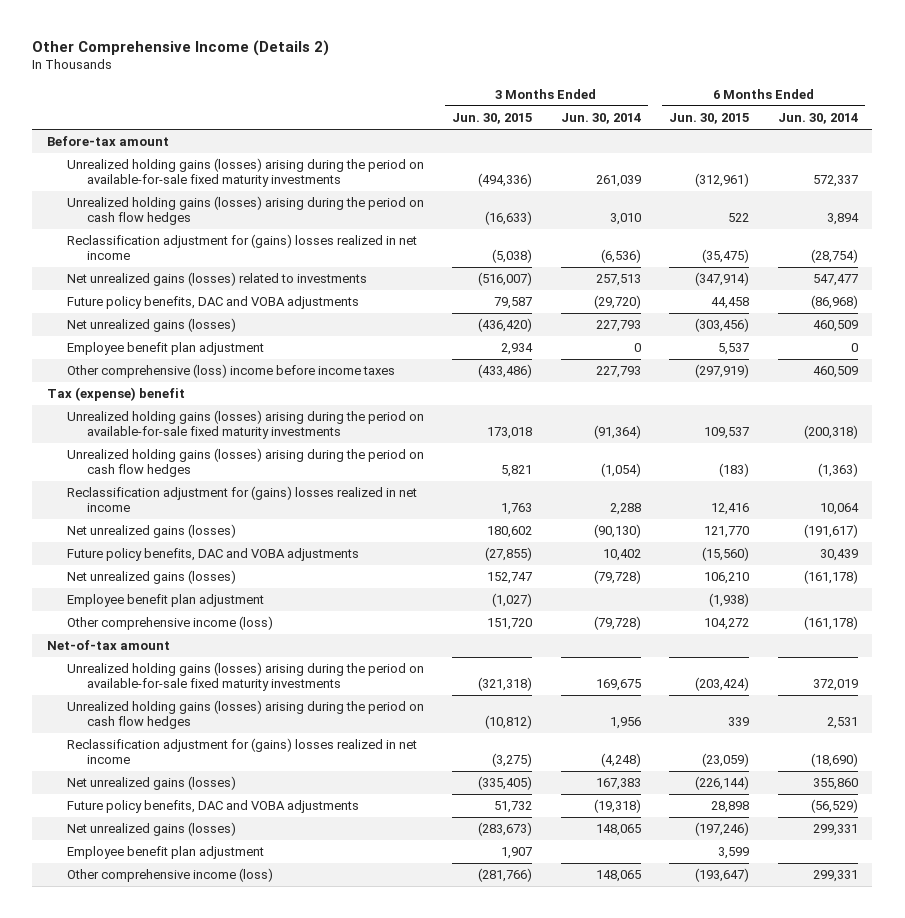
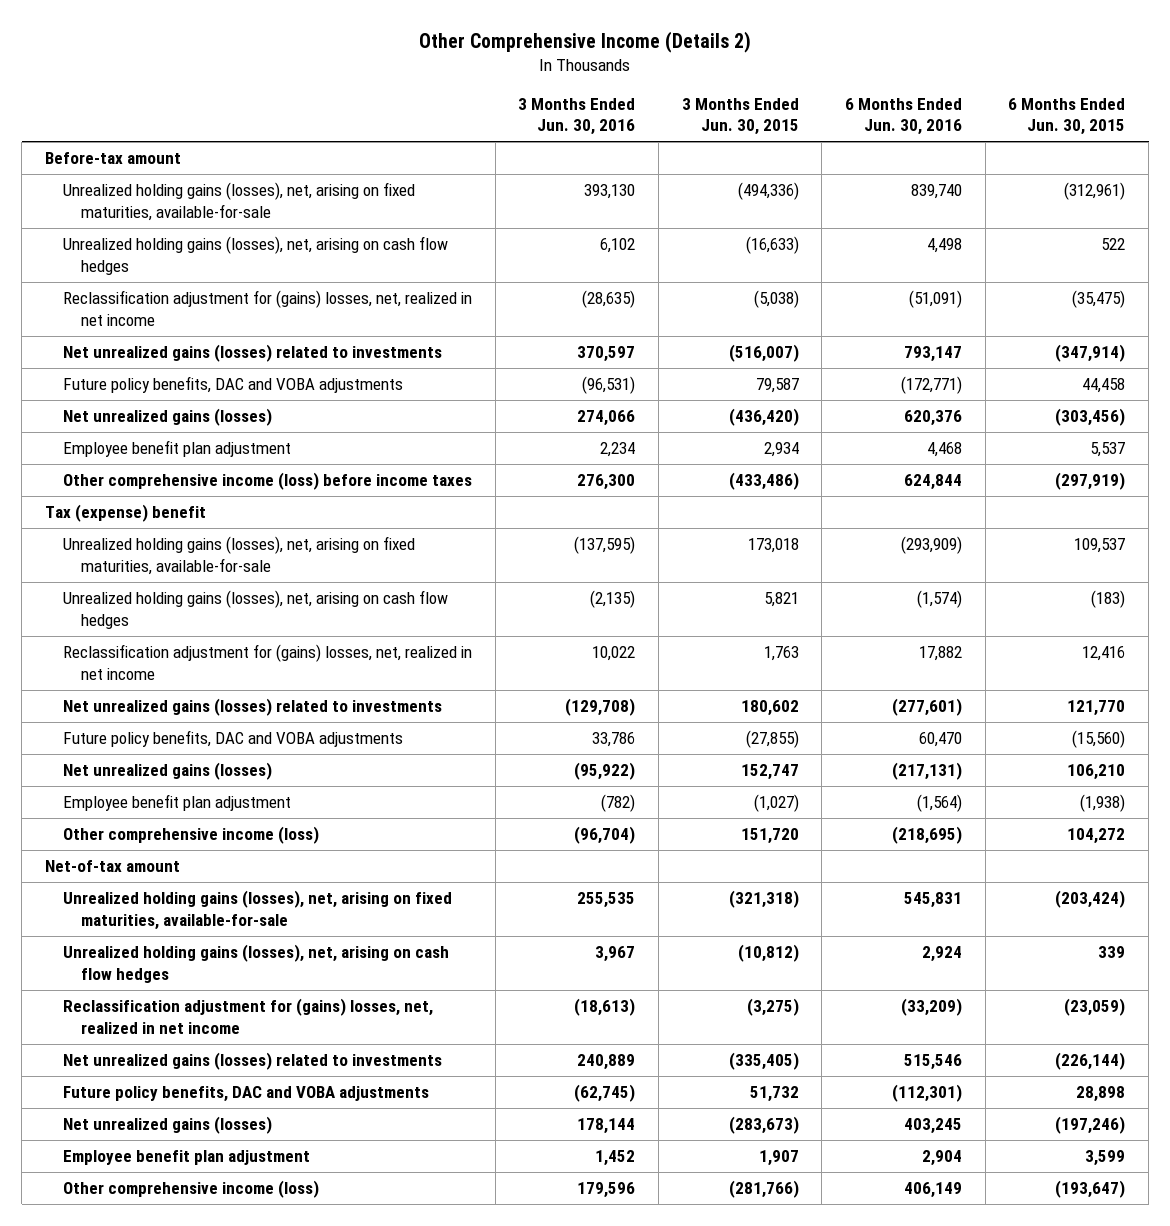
- | 3 Months Ended Jun. 30, 2015 | 3 Months Ended Jun. 30, 2014 | 6 Months Ended Jun. 30, 2015 | 6 Months Ended Jun. 30, 2014
+ | 3 Months Ended Jun. 30, 2016 | 3 Months Ended Jun. 30, 2015 | 6 Months Ended Jun. 30, 2016 | 6 Months Ended Jun. 30, 2015
- Unrealized holding gains (losses) arising during the period on available-for-sale fixed maturity investments | (494,336) | 261,039 | (312,961) | 572,337
- Unrealized holding gains (losses) arising during the period on cash flow hedges | (16,633) | 3,010 | 522 | 3,894
- Reclassification adjustment for (gains) losses realized in net income | (5,038) | (6,536) | (35,475) | (28,754)
+ Unrealized holding gains (losses), net, arising on fixed maturities, available-for-sale | 393,130 | (494,336) | 839,740 | (312,961)
+ Unrealized holding gains (losses), net, arising on cash flow hedges | 6,102 | (16,633) | 4,498 | 522
+ Reclassification adjustment for (gains) losses, net, realized in net income | (28,635) | (5,038) | (51,091) | (35,475)
- Other comprehensive (loss) income before income taxes | (433,486) | 227,793 | (297,919) | 460,509
+ Other comprehensive income (loss) before income taxes | 276,300 | (433,486) | 624,844 | (297,919)
- Unrealized holding gains (losses) arising during the period on available-for-sale fixed maturity investments | 173,018 | (91,364) | 109,537 | (200,318)
- Unrealized holding gains (losses) arising during the period on cash flow hedges | 5,821 | (1,054) | (183) | (1,363)
- Reclassification adjustment for (gains) losses realized in net income | 1,763 | 2,288 | 12,416 | 10,064
- Net unrealized gains (losses) | 180,602 | (90,130) | 121,770 | (191,617)
+ Unrealized holding gains (losses), net, arising on fixed maturities, available-for-sale | (137,595) | 173,018 | (293,909) | 109,537
+ Unrealized holding gains (losses), net, arising on cash flow hedges | (2,135) | 5,821 | (1,574) | (183)
+ Reclassification adjustment for (gains) losses, net, realized in net income | 10,022 | 1,763 | 17,882 | 12,416
+ Net unrealized gains (losses) related to investments | (129,708) | 180,602 | (277,601) | 121,770
- Unrealized holding gains (losses) arising during the period on available-for-sale fixed maturity investments | (321,318) | 169,675 | (203,424) | 372,019
- Unrealized holding gains (losses) arising during the period on cash flow hedges | (10,812) | 1,956 | 339 | 2,531
- Reclassification adjustment for (gains) losses realized in net income | (3,275) | (4,248) | (23,059) | (18,690)
- Net unrealized gains (losses) | (335,405) | 167,383 | (226,144) | 355,860
+ Unrealized holding gains (losses), net, arising on fixed maturities, available-for-sale | 255,535 | (321,318) | 545,831 | (203,424)
+ Unrealized holding gains (losses), net, arising on cash flow hedges | 3,967 | (10,812) | 2,924 | 339
+ Reclassification adjustment for (gains) losses, net, realized in net income | (18,613) | (3,275) | (33,209) | (23,059)
+ Net unrealized gains (losses) related to investments | 240,889 | (335,405) | 515,546 | (226,144)

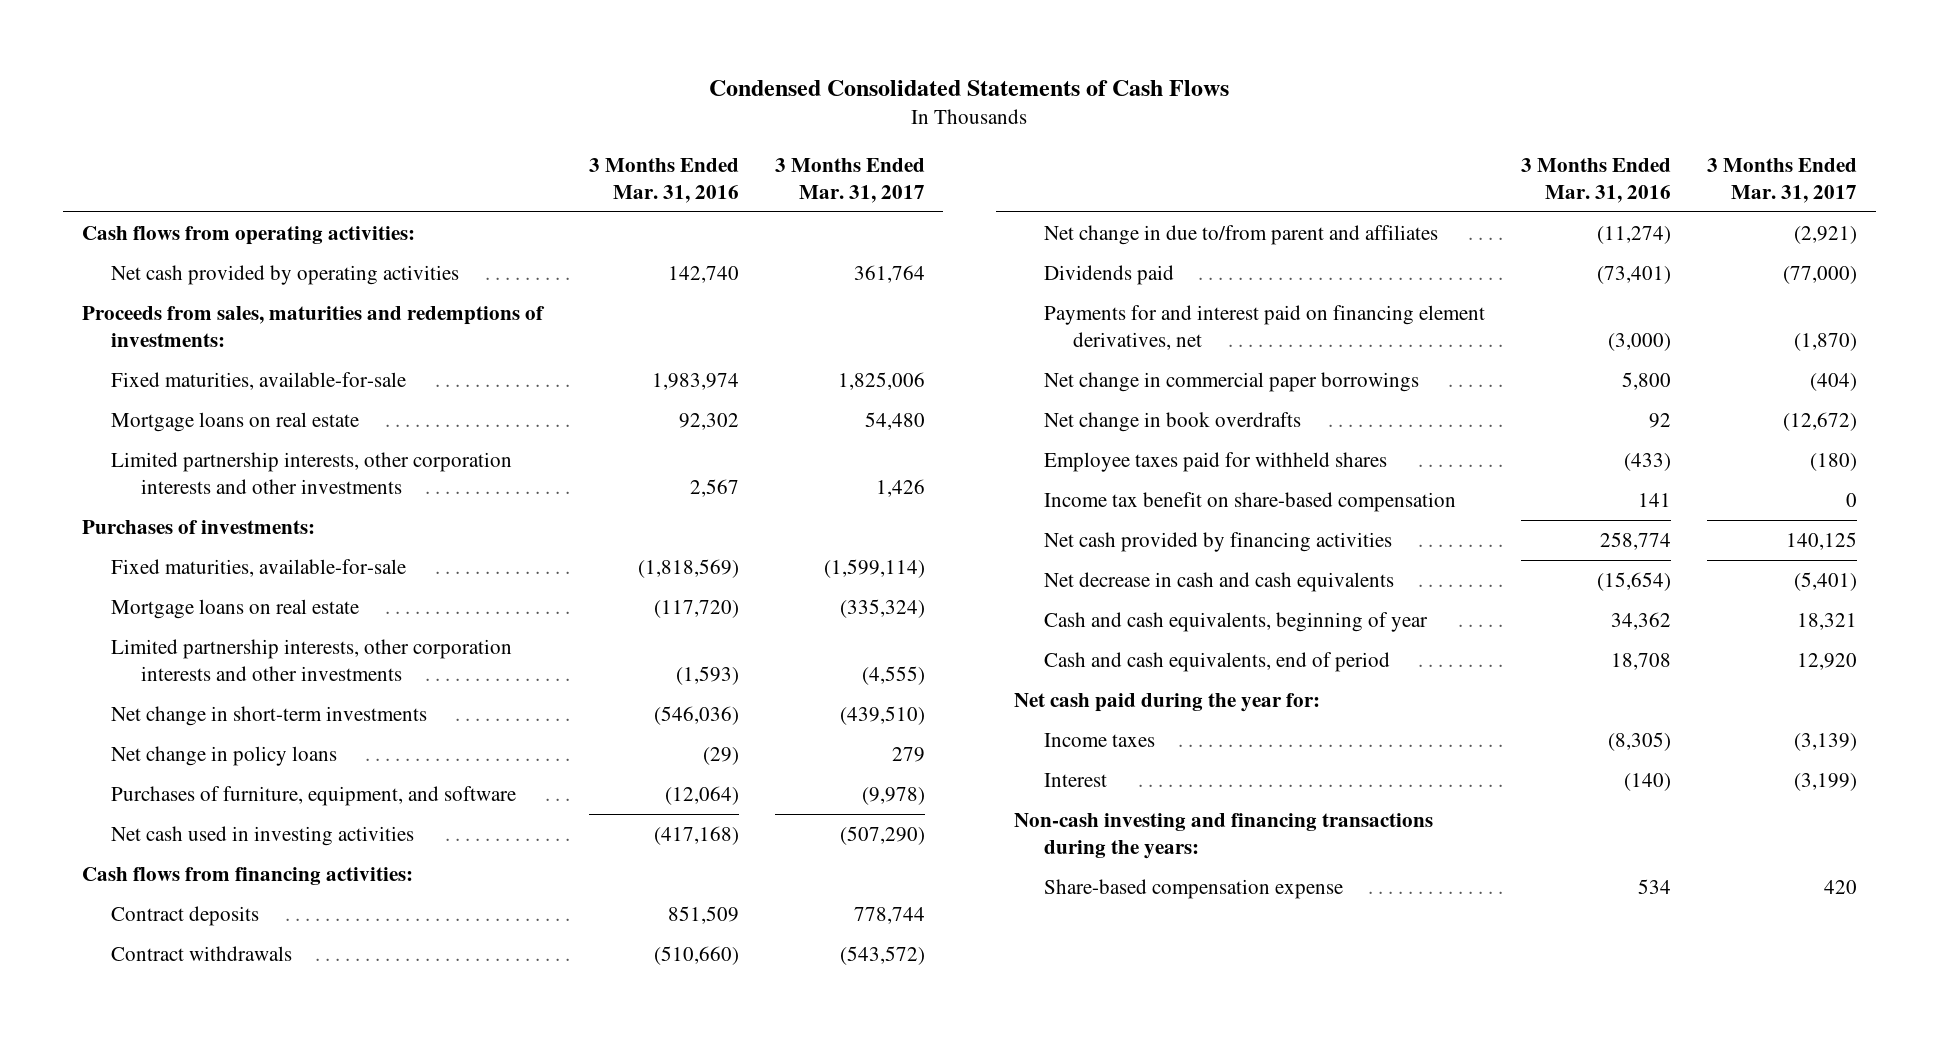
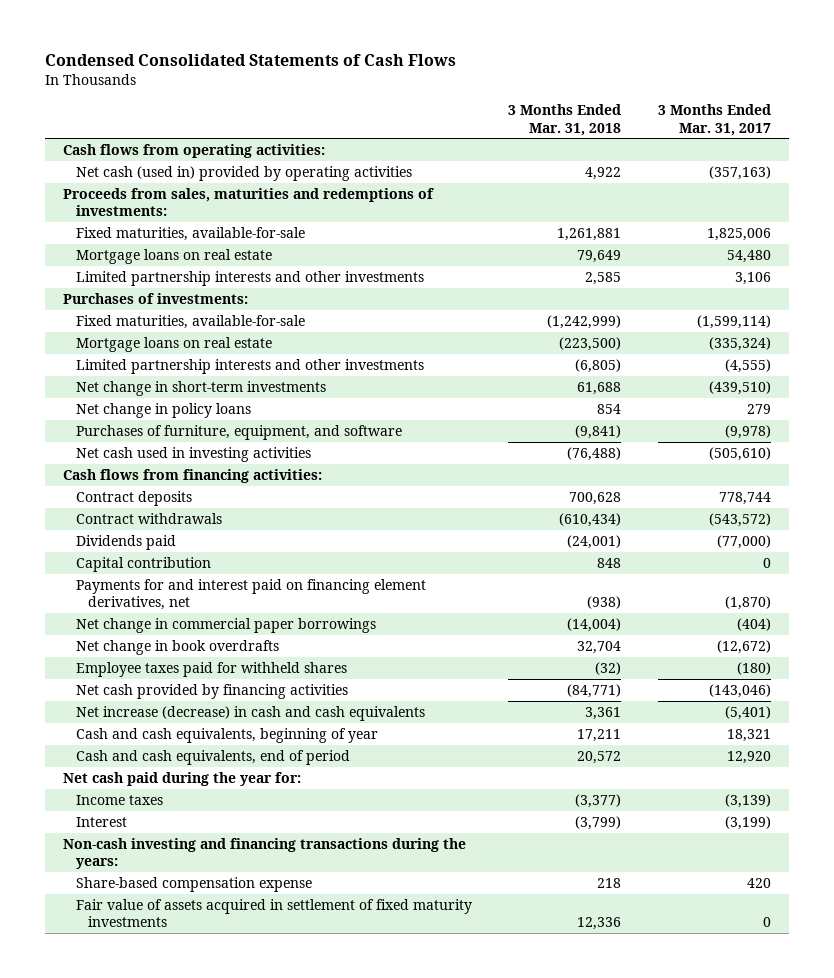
- | 3 Months Ended Mar. 31, 2016 | 3 Months Ended Mar. 31, 2017
+ | 3 Months Ended Mar. 31, 2018 | 3 Months Ended Mar. 31, 2017
- Net cash provided by operating activities | 142,740 | 361,764
+ Net cash (used in) provided by operating activities | 4,922 | (357,163)
- Limited partnership interests, other corporation interests and other investments | 2,567 | 1,426
+ Limited partnership interests and other investments | 2,585 | 3,106
- Limited partnership interests, other corporation interests and other investments | (1,593) | (4,555)
+ Limited partnership interests and other investments | (6,805) | (4,555)
- Net cash used in investing activities | (417,168) | (507,290)
+ Net cash used in investing activities | (76,488) | (505,610)
- Net change in due to/from parent and affiliates | (11,274) | (2,921)
+ Capital contribution | 848 | 0
- Income tax benefit on share-based compensation | 141 | 0
- Net cash provided by financing activities | 258,774 | 140,125
- Net decrease in cash and cash equivalents | (15,654) | (5,401)
+ Net cash provided by financing activities | (84,771) | (143,046)
+ Net increase (decrease) in cash and cash equivalents | 3,361 | (5,401)
+ Fair value of assets acquired in settlement of fixed maturity investments | 12,336 | 0

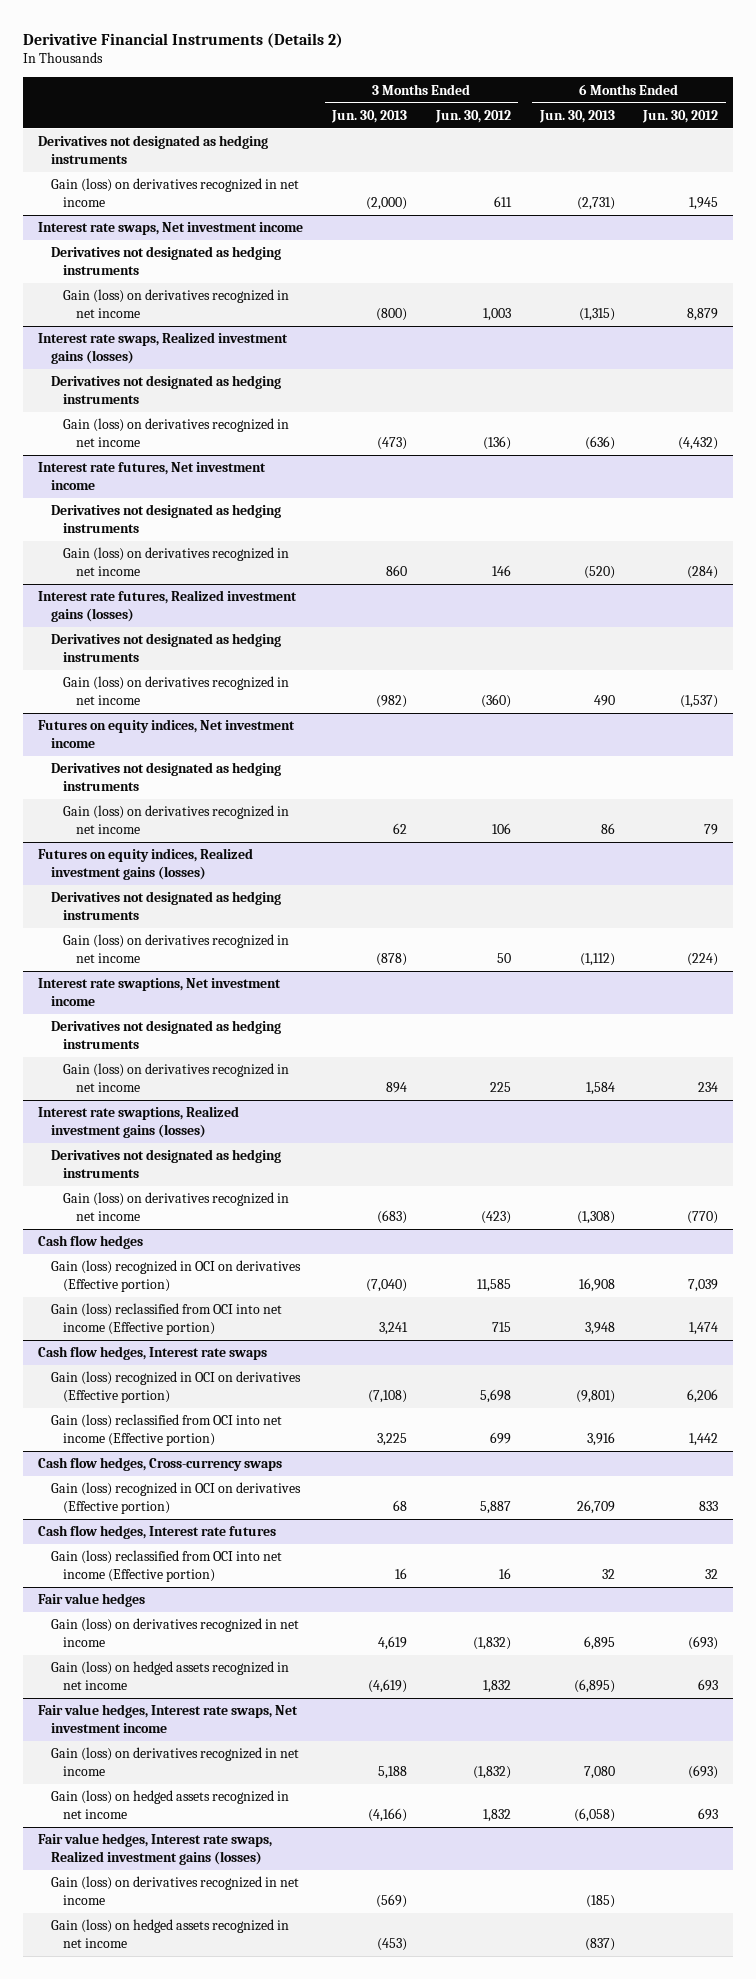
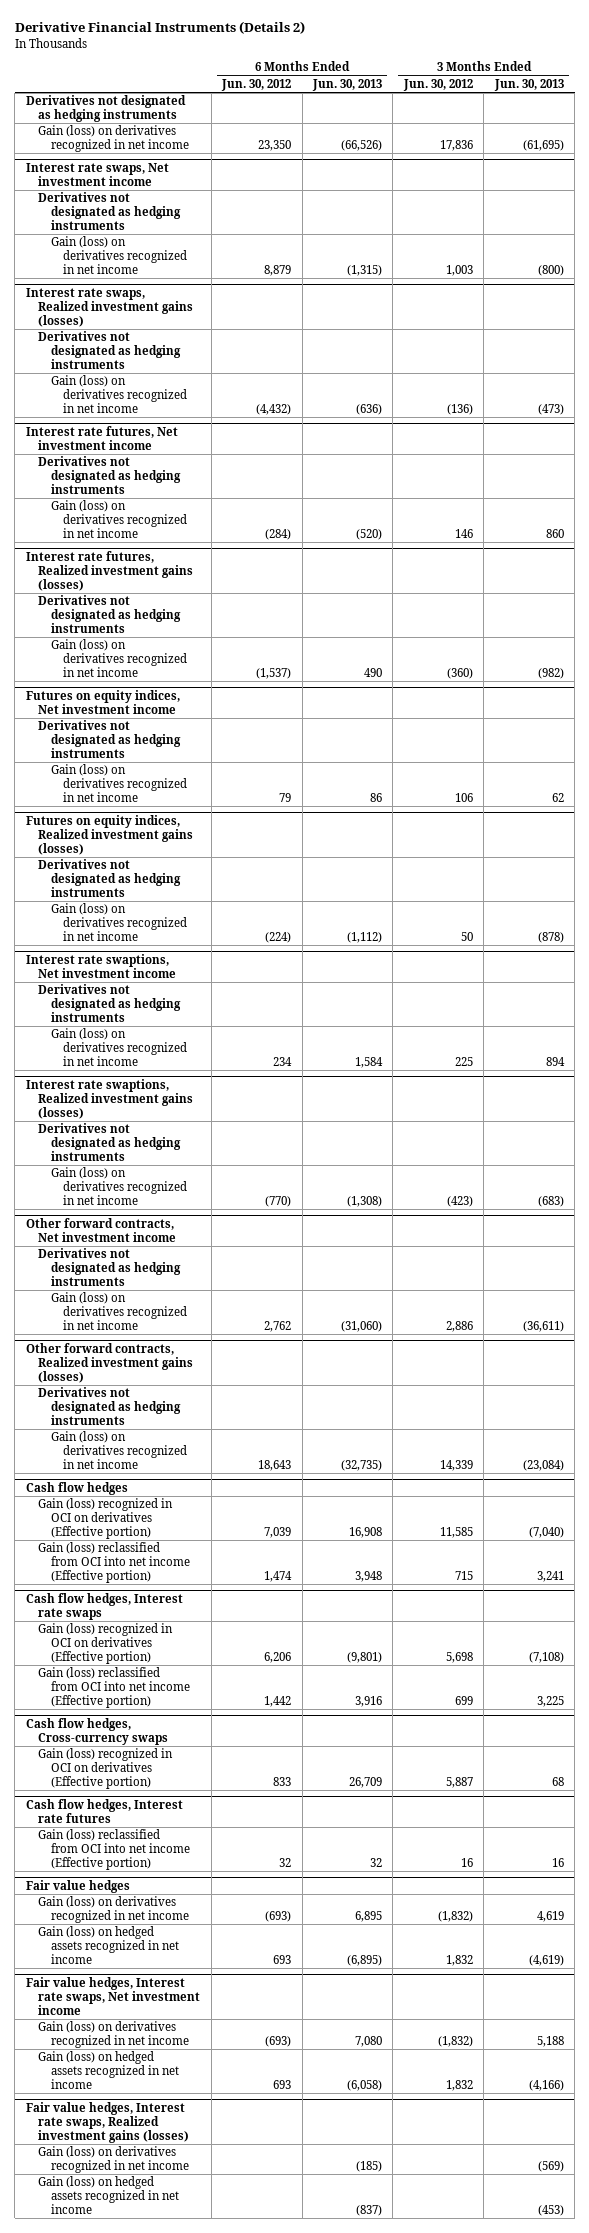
- | 3 Months Ended Jun. 30, 2013 | 3 Months Ended Jun. 30, 2012 | 6 Months Ended Jun. 30, 2013 | 6 Months Ended Jun. 30, 2012
+ | 6 Months Ended Jun. 30, 2012 | 6 Months Ended Jun. 30, 2013 | 3 Months Ended Jun. 30, 2012 | 3 Months Ended Jun. 30, 2013
- Gain (loss) on derivatives recognized in net income | (2,000) | 611 | (2,731) | 1,945
+ Gain (loss) on derivatives recognized in net income | 23,350 | (66,526) | 17,836 | (61,695)
+ Other forward contracts, Net investment income
+ Derivatives not designated as hedging instruments
+ Gain (loss) on derivatives recognized in net income | 2,762 | (31,060) | 2,886 | (36,611)
+ Other forward contracts, Realized investment gains (losses)
+ Derivatives not designated as hedging instruments
+ Gain (loss) on derivatives recognized in net income | 18,643 | (32,735) | 14,339 | (23,084)

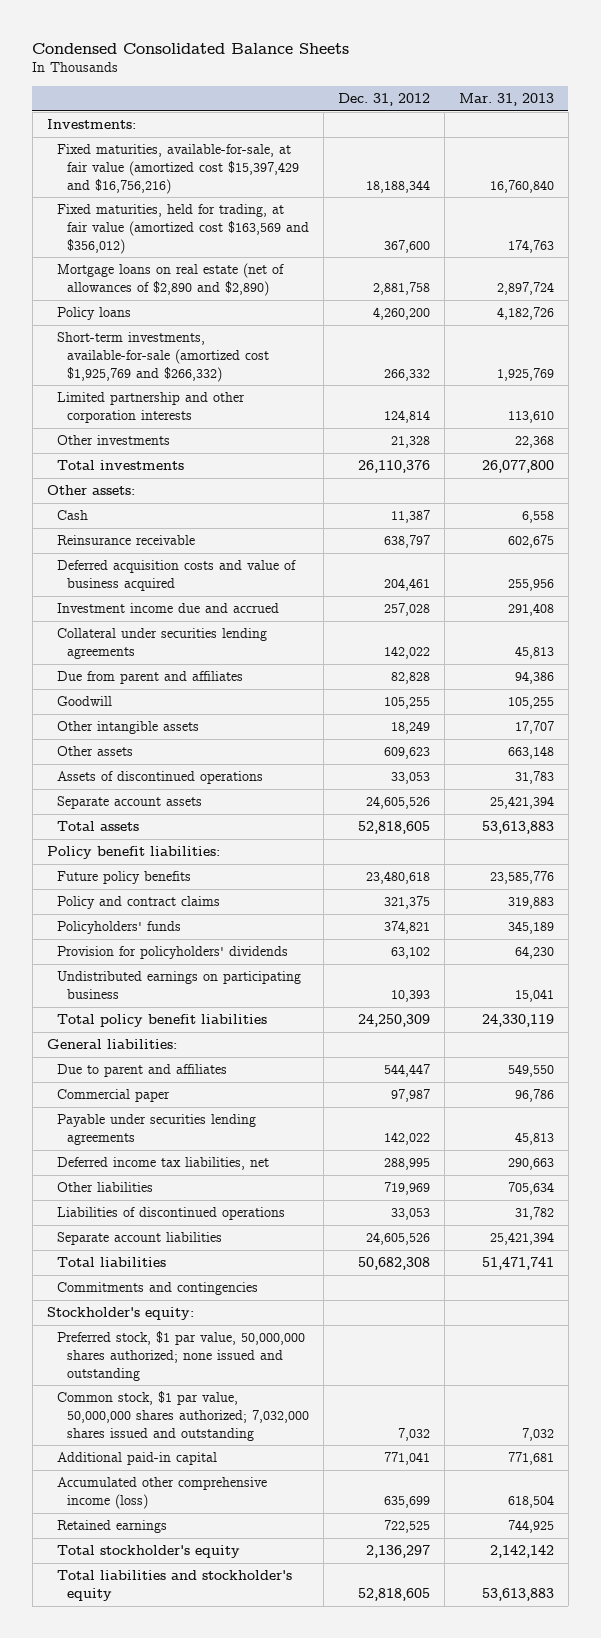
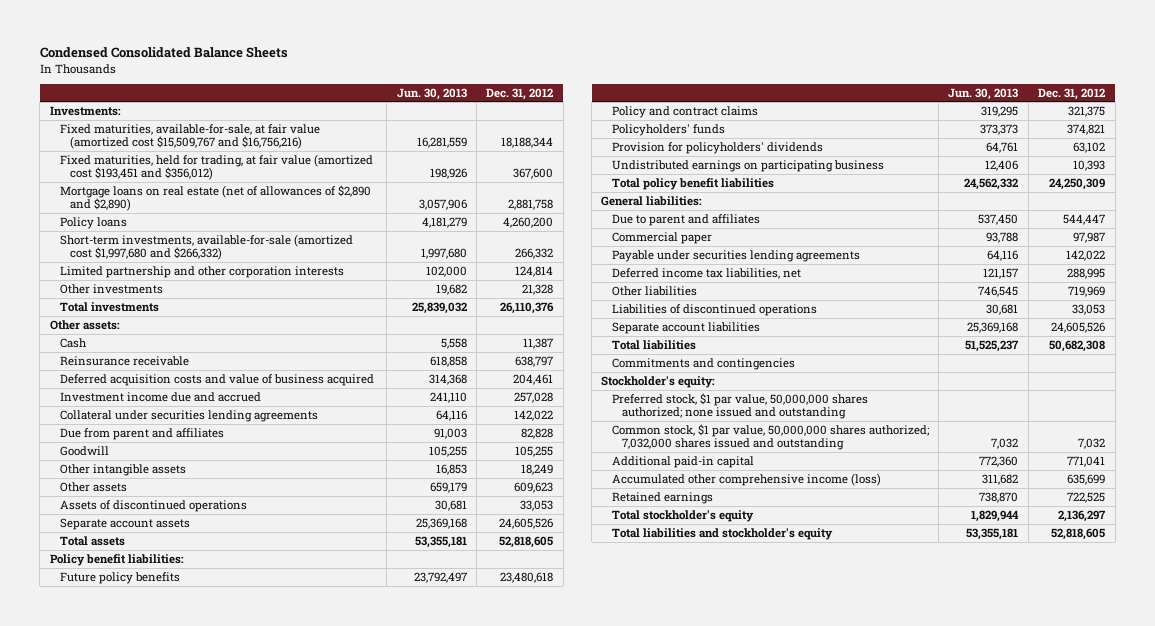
- | Dec. 31, 2012 | Mar. 31, 2013
+ | Jun. 30, 2013 | Dec. 31, 2012
- Fixed maturities, available-for-sale, at fair value (amortized cost $15,397,429 and $16,756,216) | 18,188,344 | 16,760,840
- Fixed maturities, held for trading, at fair value (amortized cost $163,569 and $356,012) | 367,600 | 174,763
+ Fixed maturities, available-for-sale, at fair value (amortized cost $15,509,767 and $16,756,216) | 16,281,559 | 18,188,344
+ Fixed maturities, held for trading, at fair value (amortized cost $193,451 and $356,012) | 198,926 | 367,600
- Short-term investments, available-for-sale (amortized cost $1,925,769 and $266,332) | 266,332 | 1,925,769
+ Short-term investments, available-for-sale (amortized cost $1,997,680 and $266,332) | 1,997,680 | 266,332

